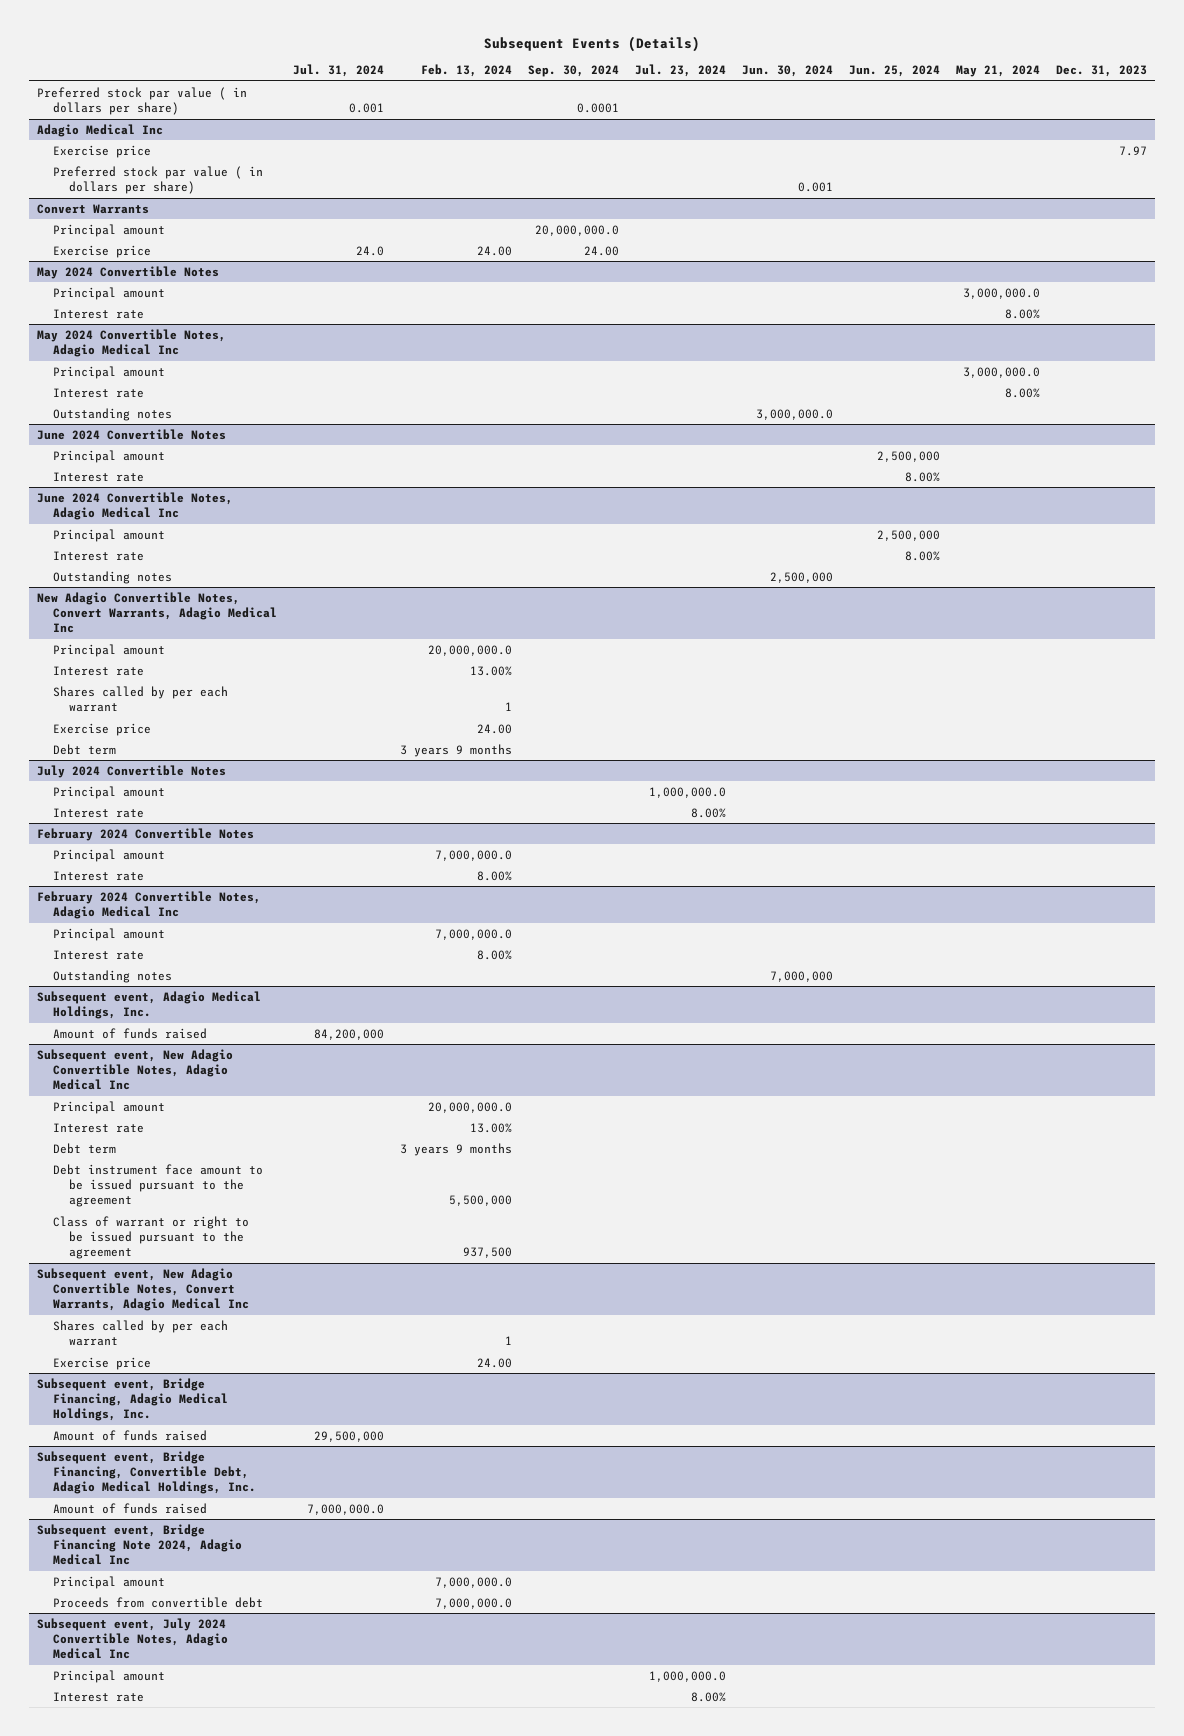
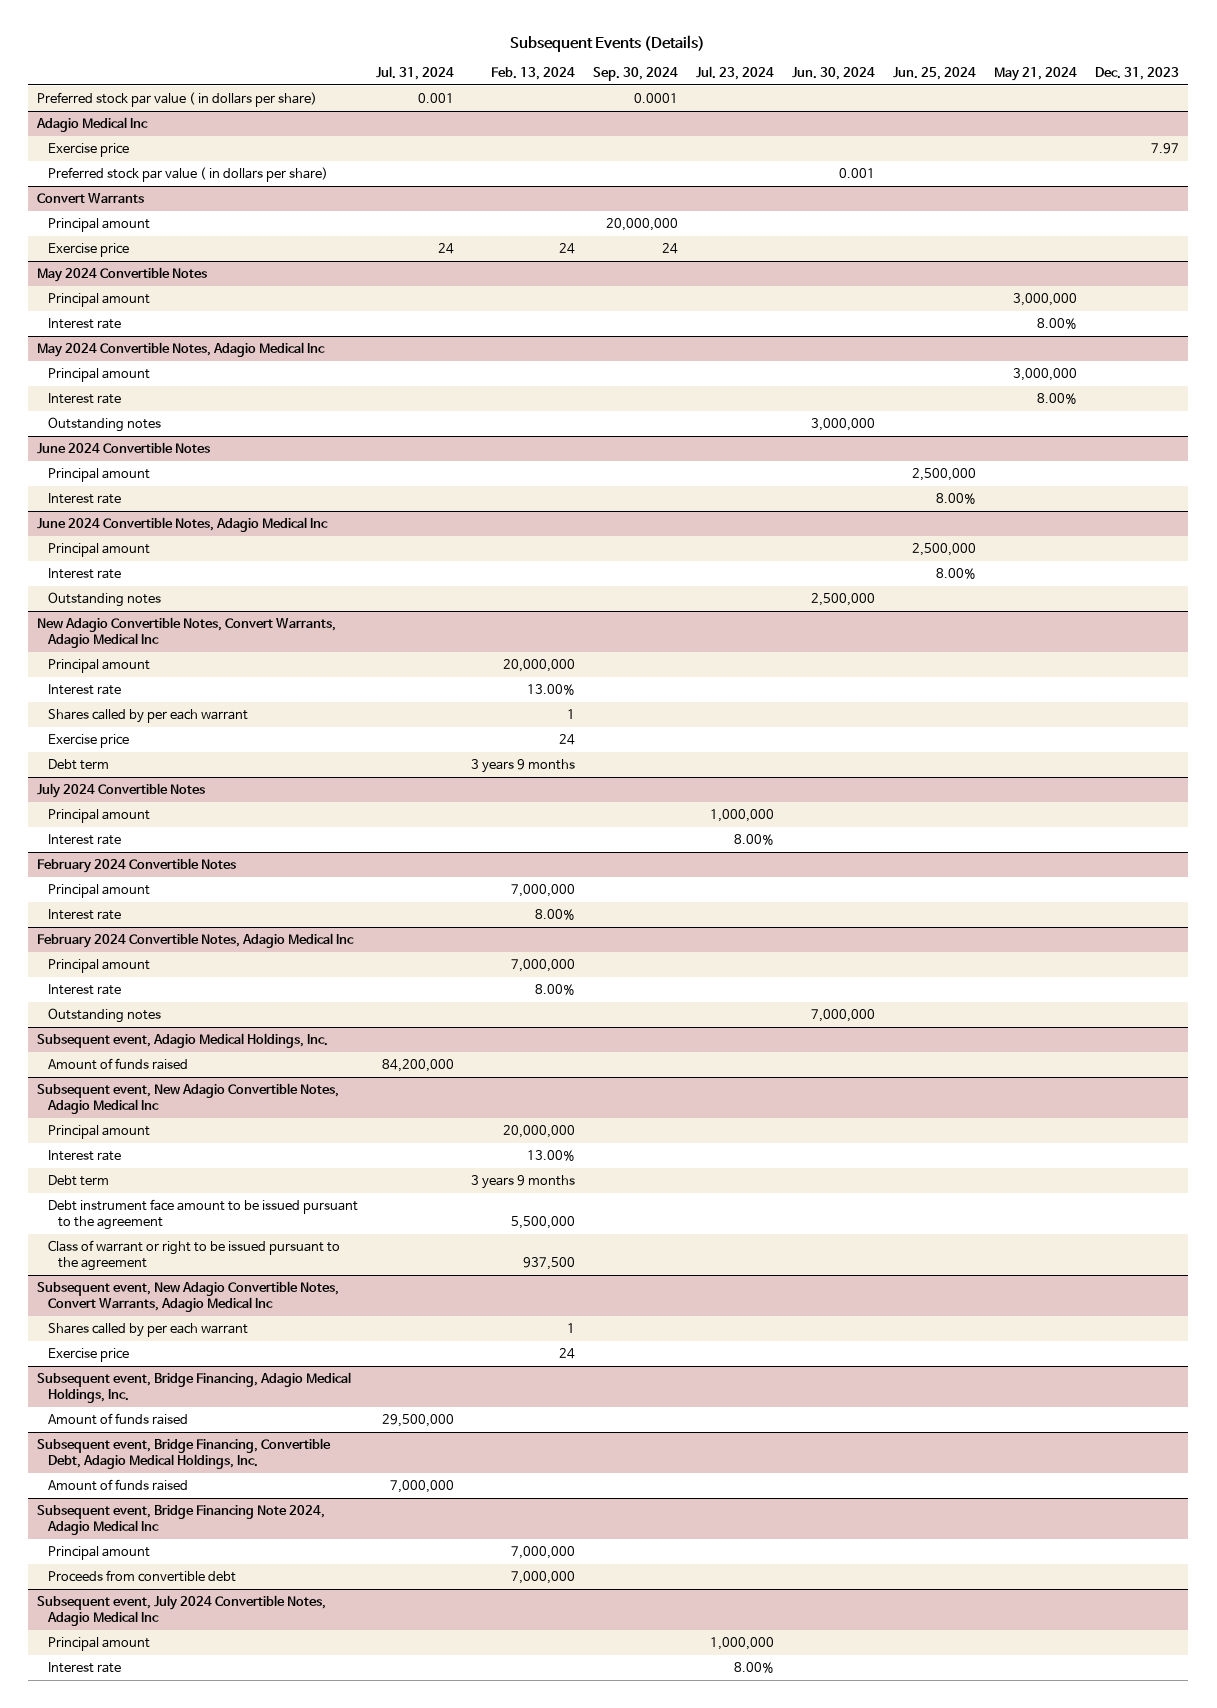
@ Convert Warrants
- Principal amount | | | 20,000,000.0 | | | | |
- Exercise price | 24.0 | 24.00 | 24.00 | | | | |
+ Principal amount | | | 20,000,000 | | | | |
+ Exercise price | 24 | 24 | 24 | | | | |
@ May 2024 Convertible Notes
- Principal amount | | | | | | | 3,000,000.0 |
+ Principal amount | | | | | | | 3,000,000 |
@ May 2024 Convertible Notes, Adagio Medical Inc
- Principal amount | | | | | | | 3,000,000.0 |
+ Principal amount | | | | | | | 3,000,000 |
- Outstanding notes | | | | | 3,000,000.0 | | |
+ Outstanding notes | | | | | 3,000,000 | | |
@ New Adagio Convertible Notes, Convert Warrants, Adagio Medical Inc
- Principal amount | | 20,000,000.0 | | | | | |
+ Principal amount | | 20,000,000 | | | | | |
- Exercise price | | 24.00 | | | | | |
+ Exercise price | | 24 | | | | | |
@ July 2024 Convertible Notes
- Principal amount | | | | 1,000,000.0 | | | |
+ Principal amount | | | | 1,000,000 | | | |
@ February 2024 Convertible Notes
- Principal amount | | 7,000,000.0 | | | | | |
+ Principal amount | | 7,000,000 | | | | | |
@ February 2024 Convertible Notes, Adagio Medical Inc
- Principal amount | | 7,000,000.0 | | | | | |
+ Principal amount | | 7,000,000 | | | | | |
@ Subsequent event, New Adagio Convertible Notes, Adagio Medical Inc
- Principal amount | | 20,000,000.0 | | | | | |
+ Principal amount | | 20,000,000 | | | | | |
@ Subsequent event, New Adagio Convertible Notes, Convert Warrants, Adagio Medical Inc
- Exercise price | | 24.00 | | | | | |
+ Exercise price | | 24 | | | | | |
@ Subsequent event, Bridge Financing, Convertible Debt, Adagio Medical Holdings, Inc.
- Amount of funds raised | 7,000,000.0 | | | | | | |
+ Amount of funds raised | 7,000,000 | | | | | | |
@ Subsequent event, Bridge Financing Note 2024, Adagio Medical Inc
- Principal amount | | 7,000,000.0 | | | | | |
- Proceeds from convertible debt | | 7,000,000.0 | | | | | |
+ Principal amount | | 7,000,000 | | | | | |
+ Proceeds from convertible debt | | 7,000,000 | | | | | |
@ Subsequent event, July 2024 Convertible Notes, Adagio Medical Inc
- Principal amount | | | | 1,000,000.0 | | | |
+ Principal amount | | | | 1,000,000 | | | |

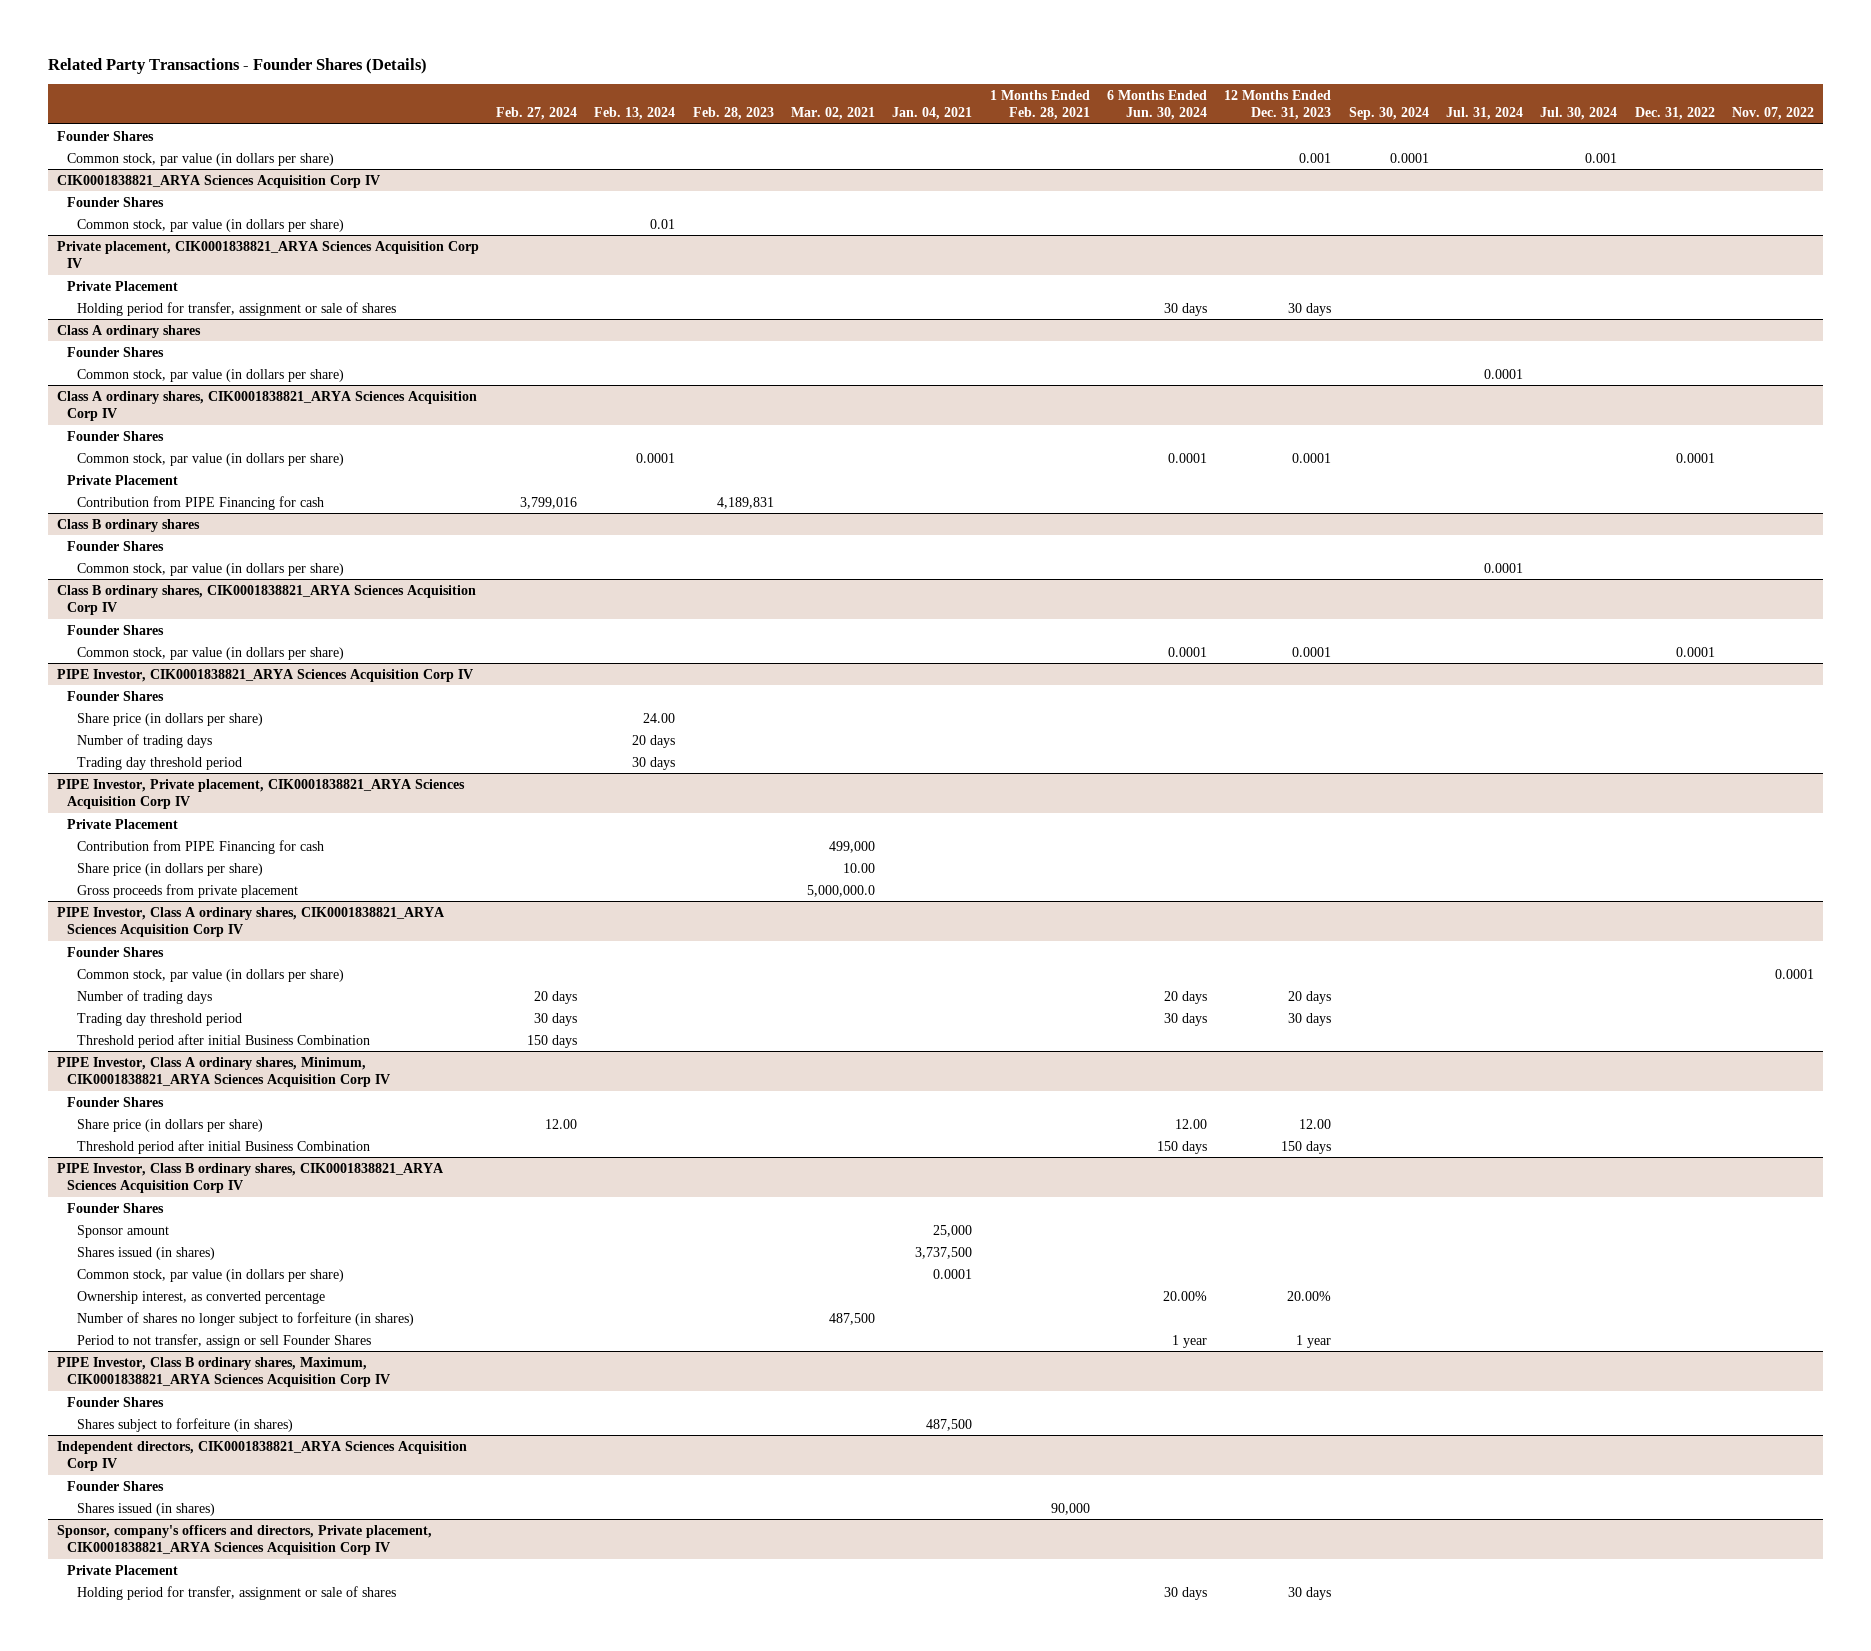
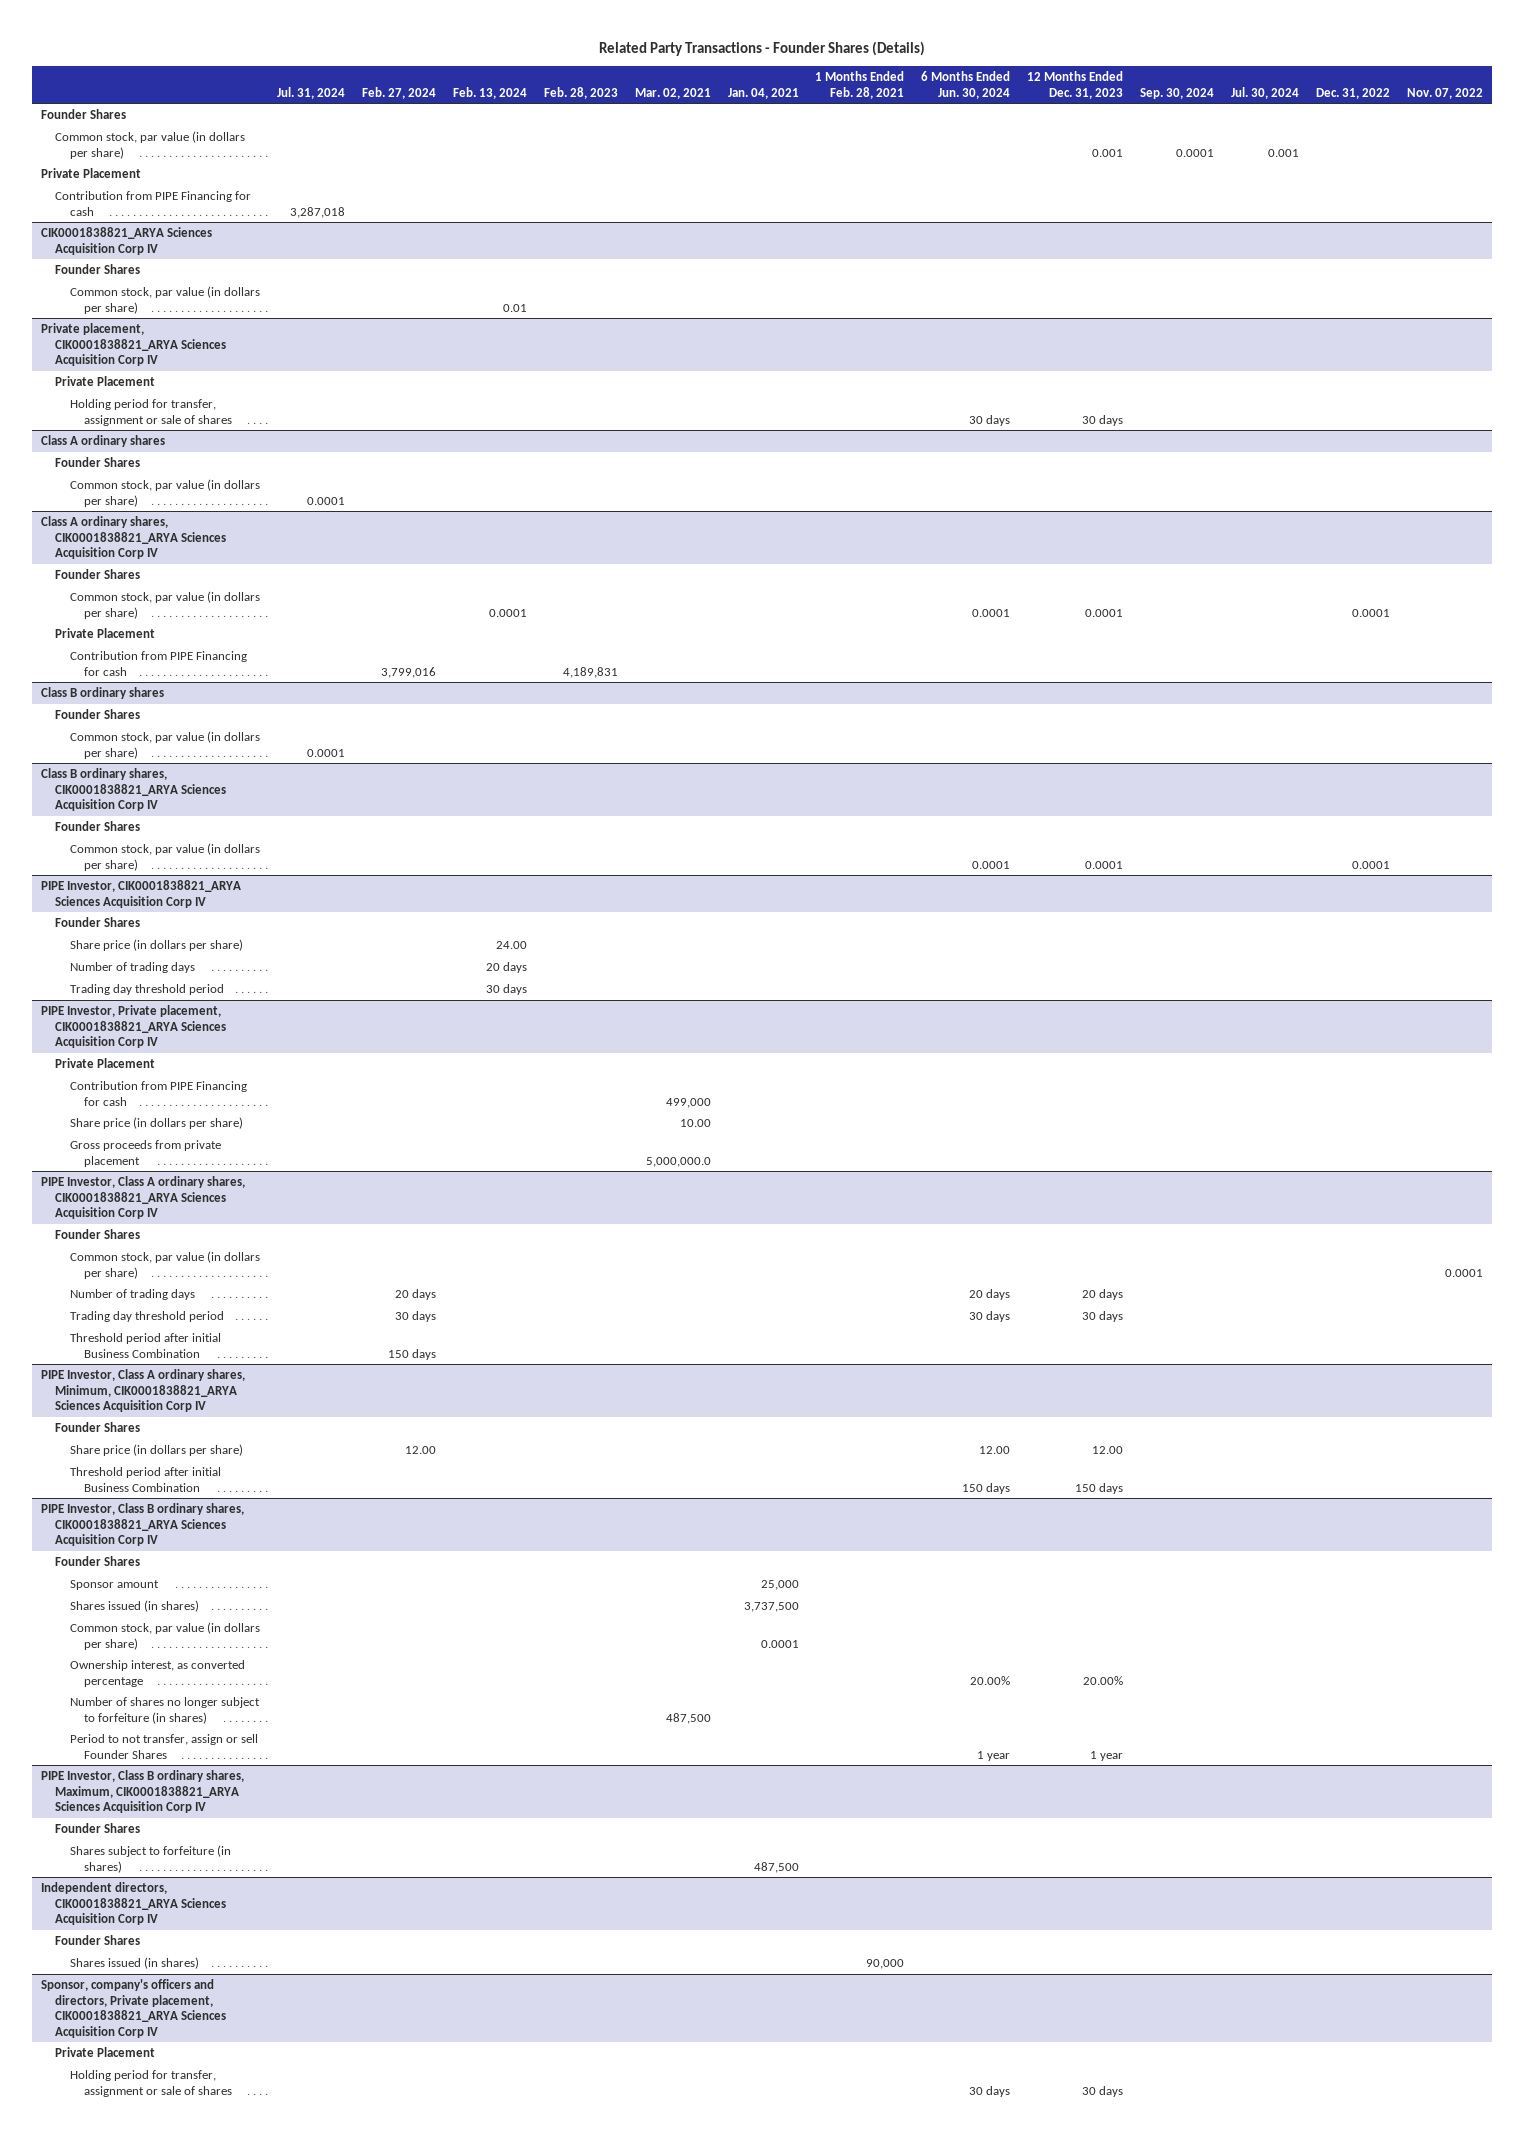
- | Feb. 27, 2024 | Feb. 13, 2024 | Feb. 28, 2023 | Mar. 02, 2021 | Jan. 04, 2021 | 1 Months Ended Feb. 28, 2021 | 6 Months Ended Jun. 30, 2024 | 12 Months Ended Dec. 31, 2023 | Sep. 30, 2024 | Jul. 31, 2024 | Jul. 30, 2024 | Dec. 31, 2022 | Nov. 07, 2022
+ | Jul. 31, 2024 | Feb. 27, 2024 | Feb. 13, 2024 | Feb. 28, 2023 | Mar. 02, 2021 | Jan. 04, 2021 | 1 Months Ended Feb. 28, 2021 | 6 Months Ended Jun. 30, 2024 | 12 Months Ended Dec. 31, 2023 | Sep. 30, 2024 | Jul. 30, 2024 | Dec. 31, 2022 | Nov. 07, 2022
+ Private Placement
+ Contribution from PIPE Financing for cash | 3,287,018 | | | | | | | | | | | |

